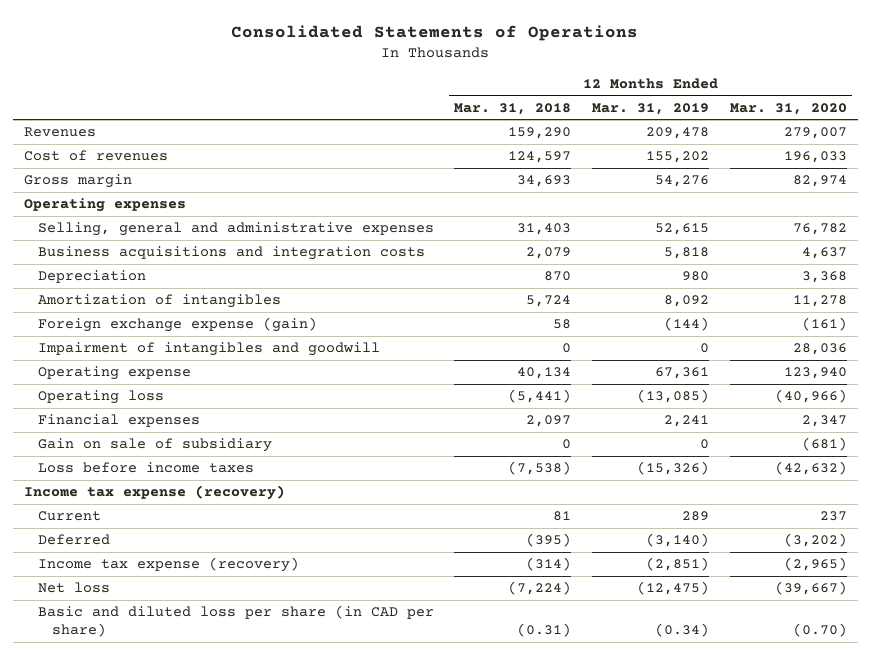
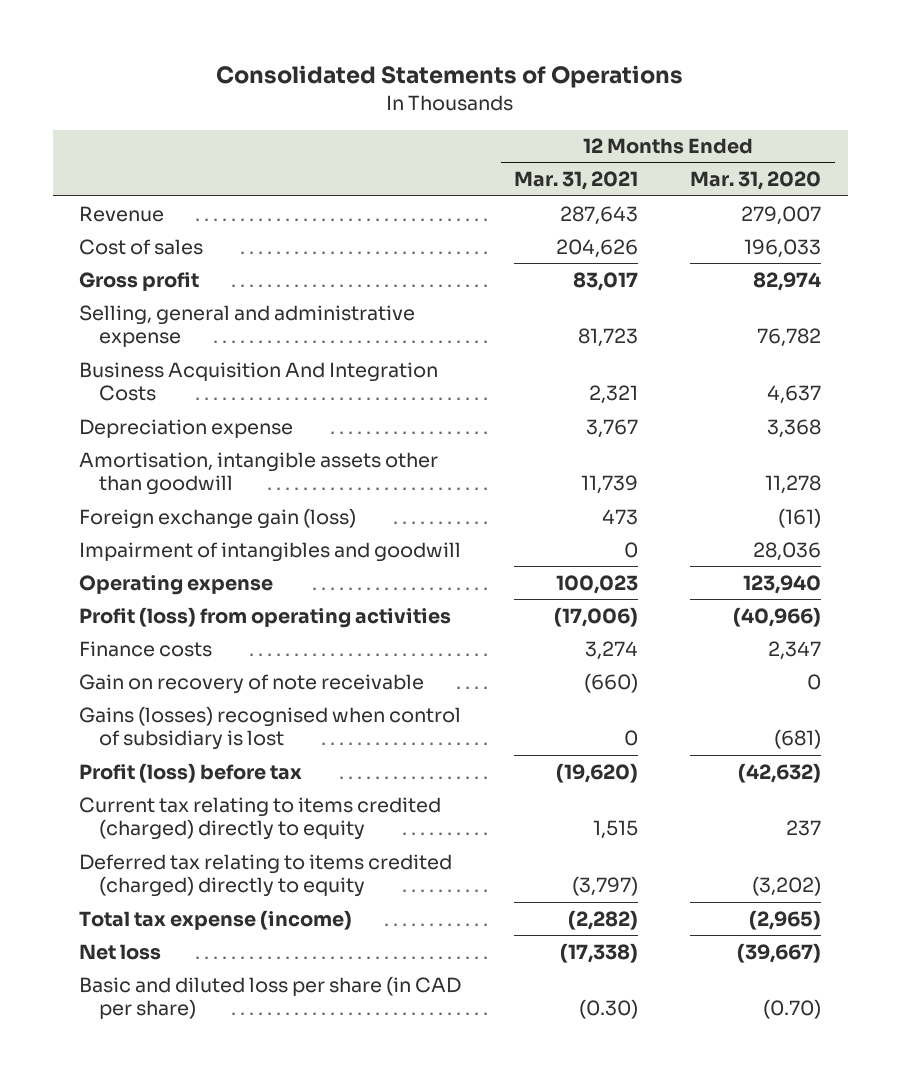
- | 12 Months Ended Mar. 31, 2018 | 12 Months Ended Mar. 31, 2019 | 12 Months Ended Mar. 31, 2020
+ | 12 Months Ended Mar. 31, 2021 | 12 Months Ended Mar. 31, 2020
- Revenues | 159,290 | 209,478 | 279,007
- Cost of revenues | 124,597 | 155,202 | 196,033
- Gross margin | 34,693 | 54,276 | 82,974
- Operating expenses
- Selling, general and administrative expenses | 31,403 | 52,615 | 76,782
- Business acquisitions and integration costs | 2,079 | 5,818 | 4,637
- Depreciation | 870 | 980 | 3,368
- Amortization of intangibles | 5,724 | 8,092 | 11,278
- Foreign exchange expense (gain) | 58 | (144) | (161)
+ Revenue | 287,643 | 279,007
+ Cost of sales | 204,626 | 196,033
+ Gross profit | 83,017 | 82,974
+ Selling, general and administrative expense | 81,723 | 76,782
+ Business Acquisition And Integration Costs | 2,321 | 4,637
+ Depreciation expense | 3,767 | 3,368
+ Amortisation, intangible assets other than goodwill | 11,739 | 11,278
+ Foreign exchange gain (loss) | 473 | (161)
- Operating loss | (5,441) | (13,085) | (40,966)
- Financial expenses | 2,097 | 2,241 | 2,347
- Gain on sale of subsidiary | 0 | 0 | (681)
- Loss before income taxes | (7,538) | (15,326) | (42,632)
- Income tax expense (recovery)
- Current | 81 | 289 | 237
- Deferred | (395) | (3,140) | (3,202)
- Income tax expense (recovery) | (314) | (2,851) | (2,965)
+ Profit (loss) from operating activities | (17,006) | (40,966)
+ Finance costs | 3,274 | 2,347
+ Gain on recovery of note receivable | (660) | 0
+ Gains (losses) recognised when control of subsidiary is lost | 0 | (681)
+ Profit (loss) before tax | (19,620) | (42,632)
+ Current tax relating to items credited (charged) directly to equity | 1,515 | 237
+ Deferred tax relating to items credited (charged) directly to equity | (3,797) | (3,202)
+ Total tax expense (income) | (2,282) | (2,965)

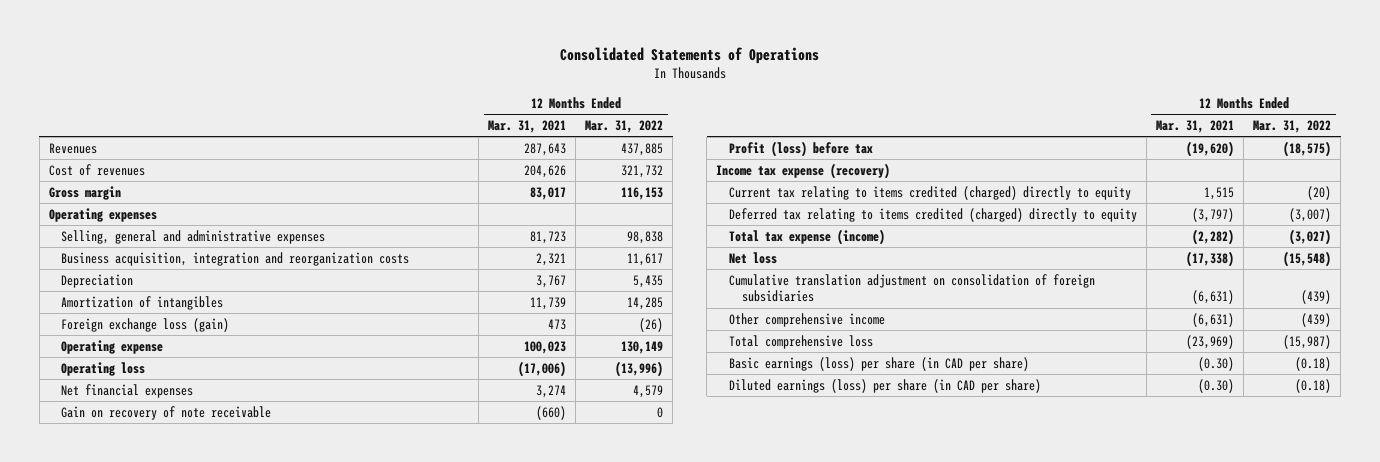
- | 12 Months Ended Mar. 31, 2021 | 12 Months Ended Mar. 31, 2020
+ | 12 Months Ended Mar. 31, 2021 | 12 Months Ended Mar. 31, 2022
- Revenue | 287,643 | 279,007
- Cost of sales | 204,626 | 196,033
- Gross profit | 83,017 | 82,974
- Selling, general and administrative expense | 81,723 | 76,782
- Business Acquisition And Integration Costs | 2,321 | 4,637
- Depreciation expense | 3,767 | 3,368
- Amortisation, intangible assets other than goodwill | 11,739 | 11,278
- Foreign exchange gain (loss) | 473 | (161)
- Impairment of intangibles and goodwill | 0 | 28,036
+ Revenues | 287,643 | 437,885
+ Cost of revenues | 204,626 | 321,732
+ Gross margin | 83,017 | 116,153
+ Operating expenses
+ Selling, general and administrative expenses | 81,723 | 98,838
+ Business acquisition, integration and reorganization costs | 2,321 | 11,617
+ Depreciation | 3,767 | 5,435
+ Amortization of intangibles | 11,739 | 14,285
+ Foreign exchange loss (gain) | 473 | (26)
- Profit (loss) from operating activities | (17,006) | (40,966)
- Finance costs | 3,274 | 2,347
+ Operating loss | (17,006) | (13,996)
+ Net financial expenses | 3,274 | 4,579
- Gains (losses) recognised when control of subsidiary is lost | 0 | (681)
+ Income tax expense (recovery)
- Basic and diluted loss per share (in CAD per share) | (0.30) | (0.70)
+ Cumulative translation adjustment on consolidation of foreign subsidiaries | (6,631) | (439)
+ Other comprehensive income | (6,631) | (439)
+ Total comprehensive loss | (23,969) | (15,987)
+ Basic earnings (loss) per share (in CAD per share) | (0.30) | (0.18)
+ Diluted earnings (loss) per share (in CAD per share) | (0.30) | (0.18)

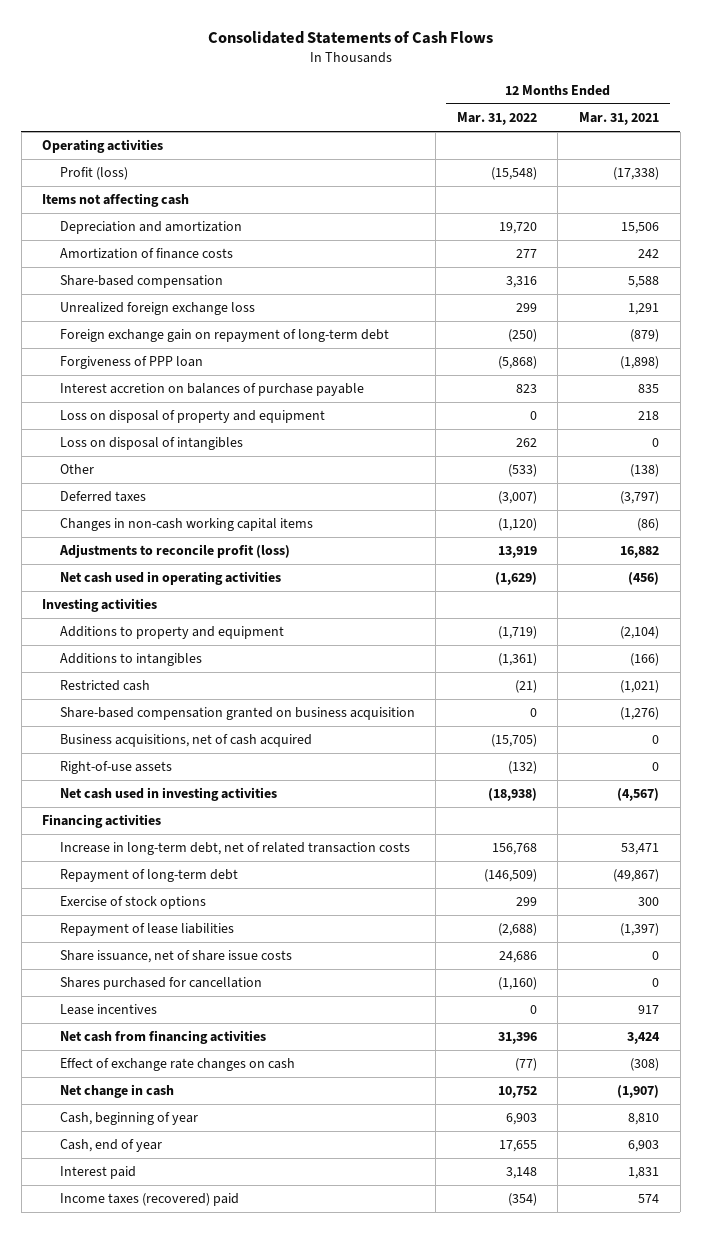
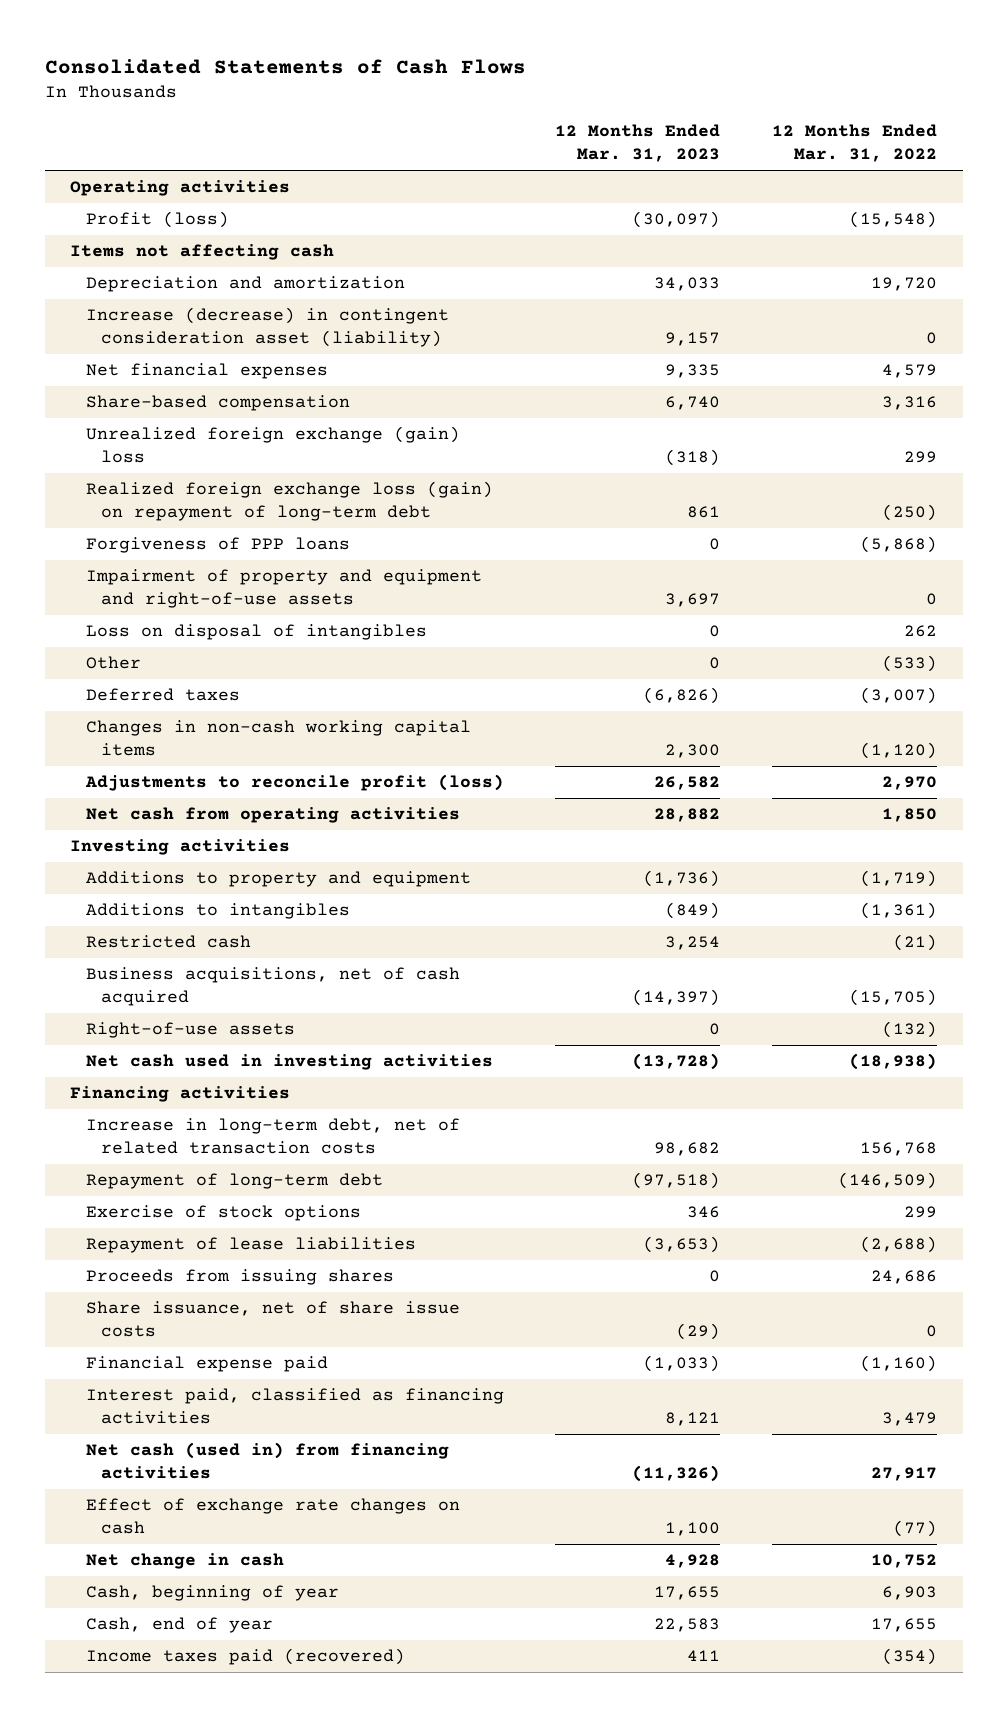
- | 12 Months Ended Mar. 31, 2022 | 12 Months Ended Mar. 31, 2021
+ | 12 Months Ended Mar. 31, 2023 | 12 Months Ended Mar. 31, 2022
- Amortization of finance costs | 277 | 242
+ Increase (decrease) in contingent consideration asset (liability) | 9,157 | 0
+ Net financial expenses | 9,335 | 4,579
- Unrealized foreign exchange loss | 299 | 1,291
- Foreign exchange gain on repayment of long-term debt | (250) | (879)
- Forgiveness of PPP loan | (5,868) | (1,898)
- Interest accretion on balances of purchase payable | 823 | 835
- Loss on disposal of property and equipment | 0 | 218
+ Unrealized foreign exchange (gain) loss | (318) | 299
+ Realized foreign exchange loss (gain) on repayment of long-term debt | 861 | (250)
+ Forgiveness of PPP loans | 0 | (5,868)
+ Impairment of property and equipment and right-of-use assets | 3,697 | 0
- Adjustments to reconcile profit (loss) | 13,919 | 16,882
- Net cash used in operating activities | (1,629) | (456)
+ Adjustments to reconcile profit (loss) | 26,582 | 2,970
+ Net cash from operating activities | 28,882 | 1,850
- Share-based compensation granted on business acquisition | 0 | (1,276)
- Share issuance, net of share issue costs | 24,686 | 0
- Shares purchased for cancellation | (1,160) | 0
- Lease incentives | 0 | 917
- Net cash from financing activities | 31,396 | 3,424
+ Proceeds from issuing shares | 0 | 24,686
+ Share issuance, net of share issue costs | (29) | 0
+ Financial expense paid | (1,033) | (1,160)
+ Interest paid, classified as financing activities | 8,121 | 3,479
+ Net cash (used in) from financing activities | (11,326) | 27,917
- Interest paid | 3,148 | 1,831
- Income taxes (recovered) paid | (354) | 574
+ Income taxes paid (recovered) | 411 | (354)

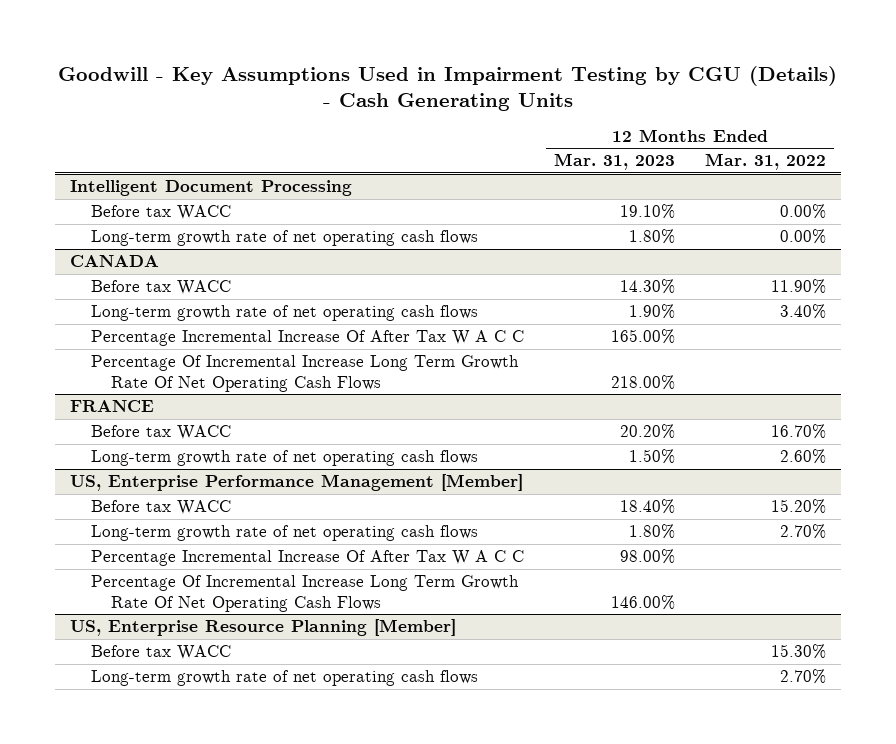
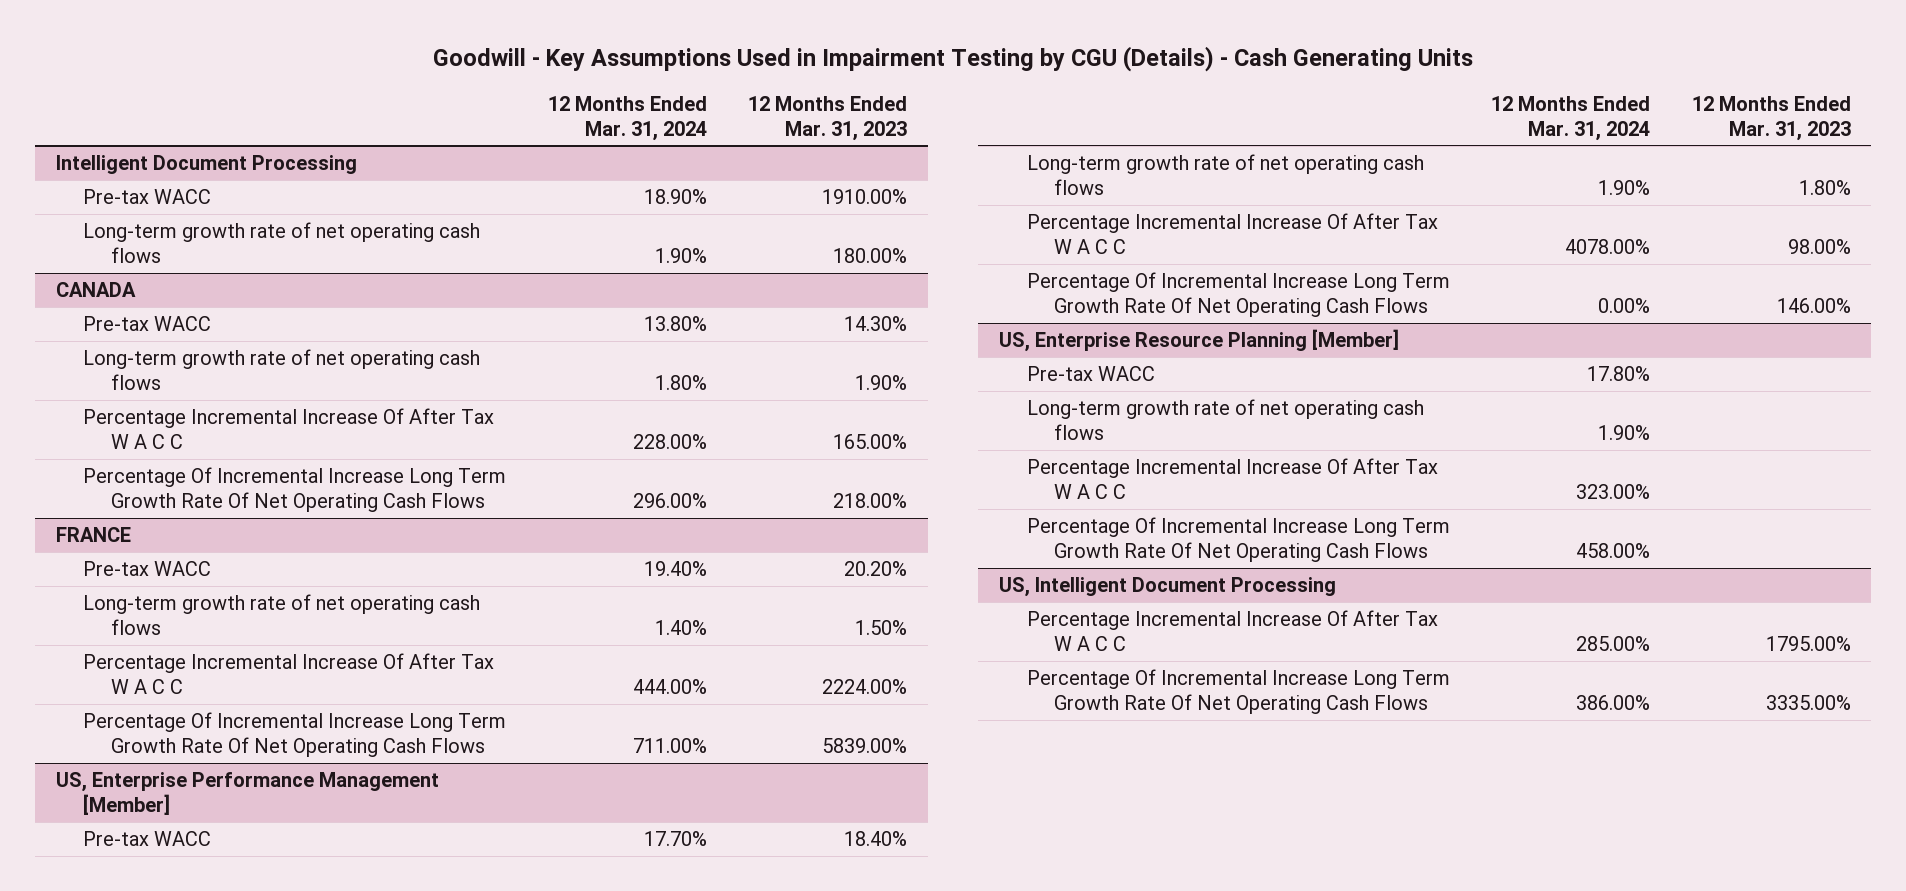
- | 12 Months Ended Mar. 31, 2023 | 12 Months Ended Mar. 31, 2022
+ | 12 Months Ended Mar. 31, 2024 | 12 Months Ended Mar. 31, 2023
@ Intelligent Document Processing
- Before tax WACC | 19.10% | 0.00%
- Long-term growth rate of net operating cash flows | 1.80% | 0.00%
+ Pre-tax WACC | 18.90% | 1910.00%
+ Long-term growth rate of net operating cash flows | 1.90% | 180.00%
@ CANADA
- Before tax WACC | 14.30% | 11.90%
+ Pre-tax WACC | 13.80% | 14.30%
@ FRANCE
- Before tax WACC | 20.20% | 16.70%
+ Pre-tax WACC | 19.40% | 20.20%
+ Percentage Incremental Increase Of After Tax W A C C | 444.00% | 2224.00%
+ Percentage Of Incremental Increase Long Term Growth Rate Of Net Operating Cash Flows | 711.00% | 5839.00%
@ US, Enterprise Performance Management [Member]
- Before tax WACC | 18.40% | 15.20%
+ Pre-tax WACC | 17.70% | 18.40%
@ US, Enterprise Resource Planning [Member]
- Before tax WACC | | 15.30%
+ Pre-tax WACC | 17.80% |
+ Percentage Incremental Increase Of After Tax W A C C | 323.00% |
+ Percentage Of Incremental Increase Long Term Growth Rate Of Net Operating Cash Flows | 458.00% |
+ US, Intelligent Document Processing
+ Percentage Incremental Increase Of After Tax W A C C | 285.00% | 1795.00%
+ Percentage Of Incremental Increase Long Term Growth Rate Of Net Operating Cash Flows | 386.00% | 3335.00%

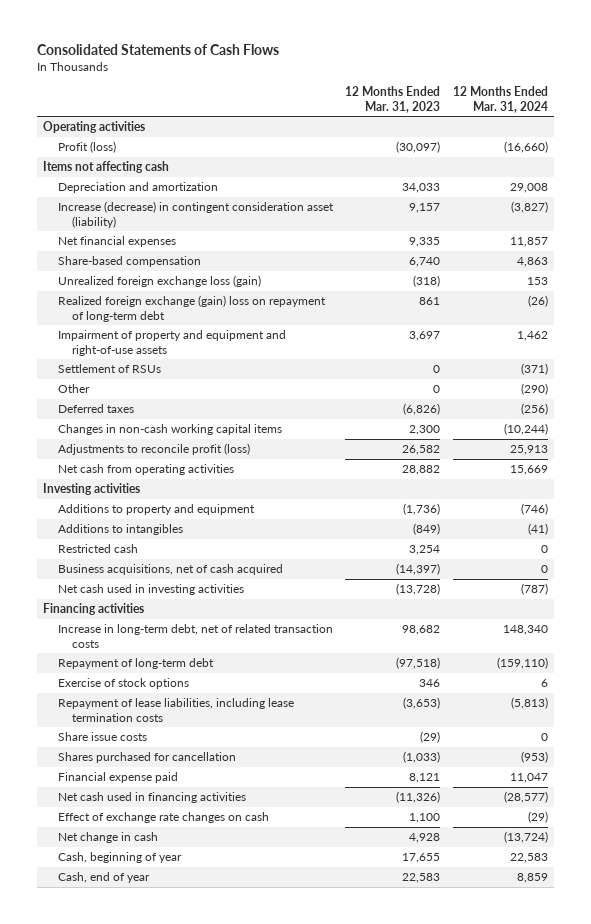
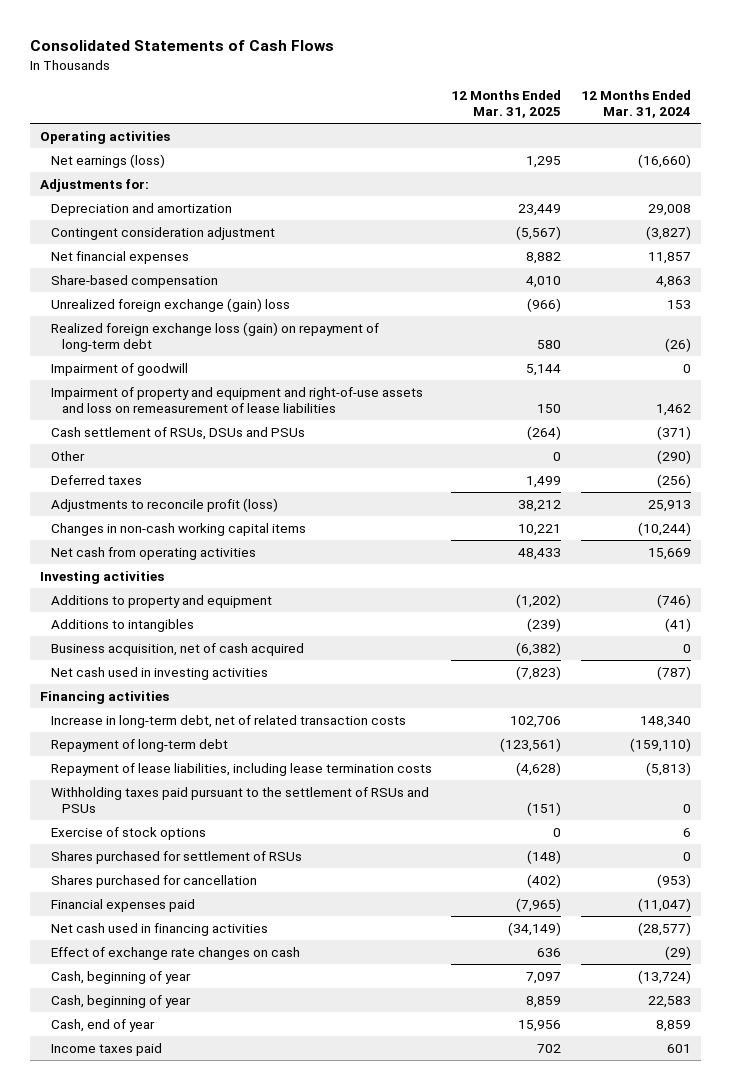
- | 12 Months Ended Mar. 31, 2023 | 12 Months Ended Mar. 31, 2024
+ | 12 Months Ended Mar. 31, 2025 | 12 Months Ended Mar. 31, 2024
- Profit (loss) | (30,097) | (16,660)
- Items not affecting cash
+ Net earnings (loss) | 1,295 | (16,660)
+ Adjustments for:
- Increase (decrease) in contingent consideration asset (liability) | 9,157 | (3,827)
+ Contingent consideration adjustment | (5,567) | (3,827)
- Unrealized foreign exchange loss (gain) | (318) | 153
- Realized foreign exchange (gain) loss on repayment of long-term debt | 861 | (26)
- Impairment of property and equipment and right-of-use assets | 3,697 | 1,462
- Settlement of RSUs | 0 | (371)
+ Unrealized foreign exchange (gain) loss | (966) | 153
+ Realized foreign exchange loss (gain) on repayment of long-term debt | 580 | (26)
+ Impairment of goodwill | 5,144 | 0
+ Impairment of property and equipment and right-of-use assets and loss on remeasurement of lease liabilities | 150 | 1,462
+ Cash settlement of RSUs, DSUs and PSUs | (264) | (371)
moved down: Changes in non-cash working capital items | 10,221 | (10,244)
- Restricted cash | 3,254 | 0
- Business acquisitions, net of cash acquired | (14,397) | 0
+ Business acquisition, net of cash acquired | (6,382) | 0
- Share issue costs | (29) | 0
+ Withholding taxes paid pursuant to the settlement of RSUs and PSUs | (151) | 0
moved down: Exercise of stock options | 0 | 6
+ Shares purchased for settlement of RSUs | (148) | 0
- Financial expense paid | 8,121 | 11,047
+ Financial expenses paid | (7,965) | (11,047)
- Net change in cash | 4,928 | (13,724)
+ Cash, beginning of year | 7,097 | (13,724)
+ Income taxes paid | 702 | 601

